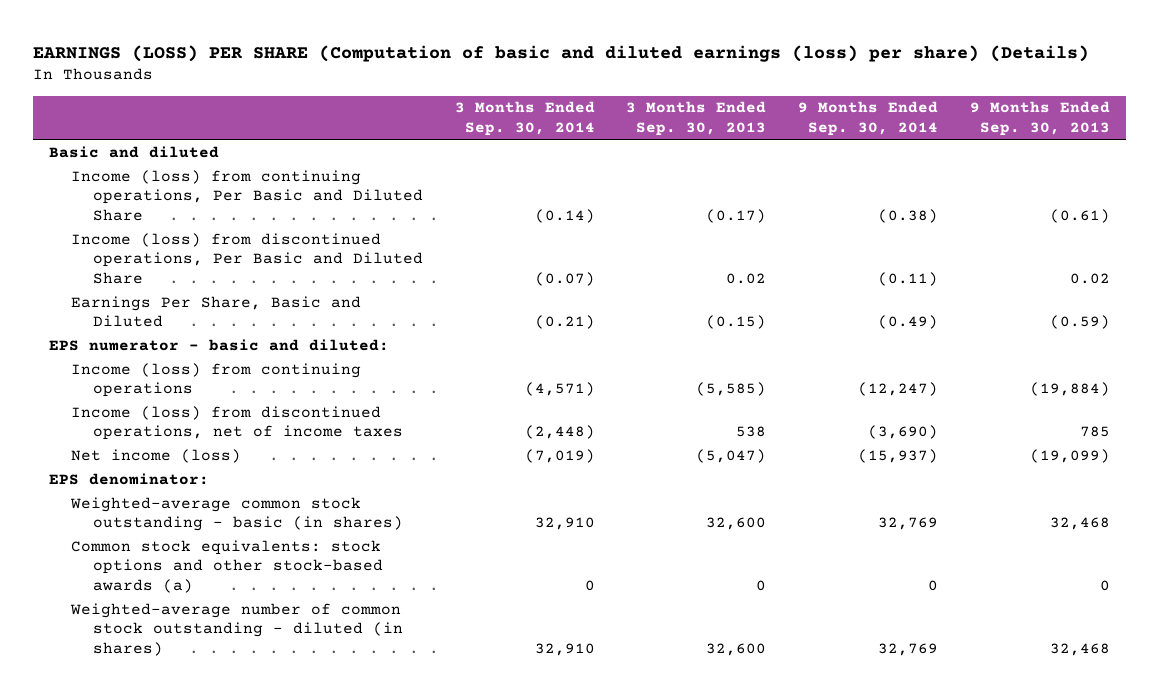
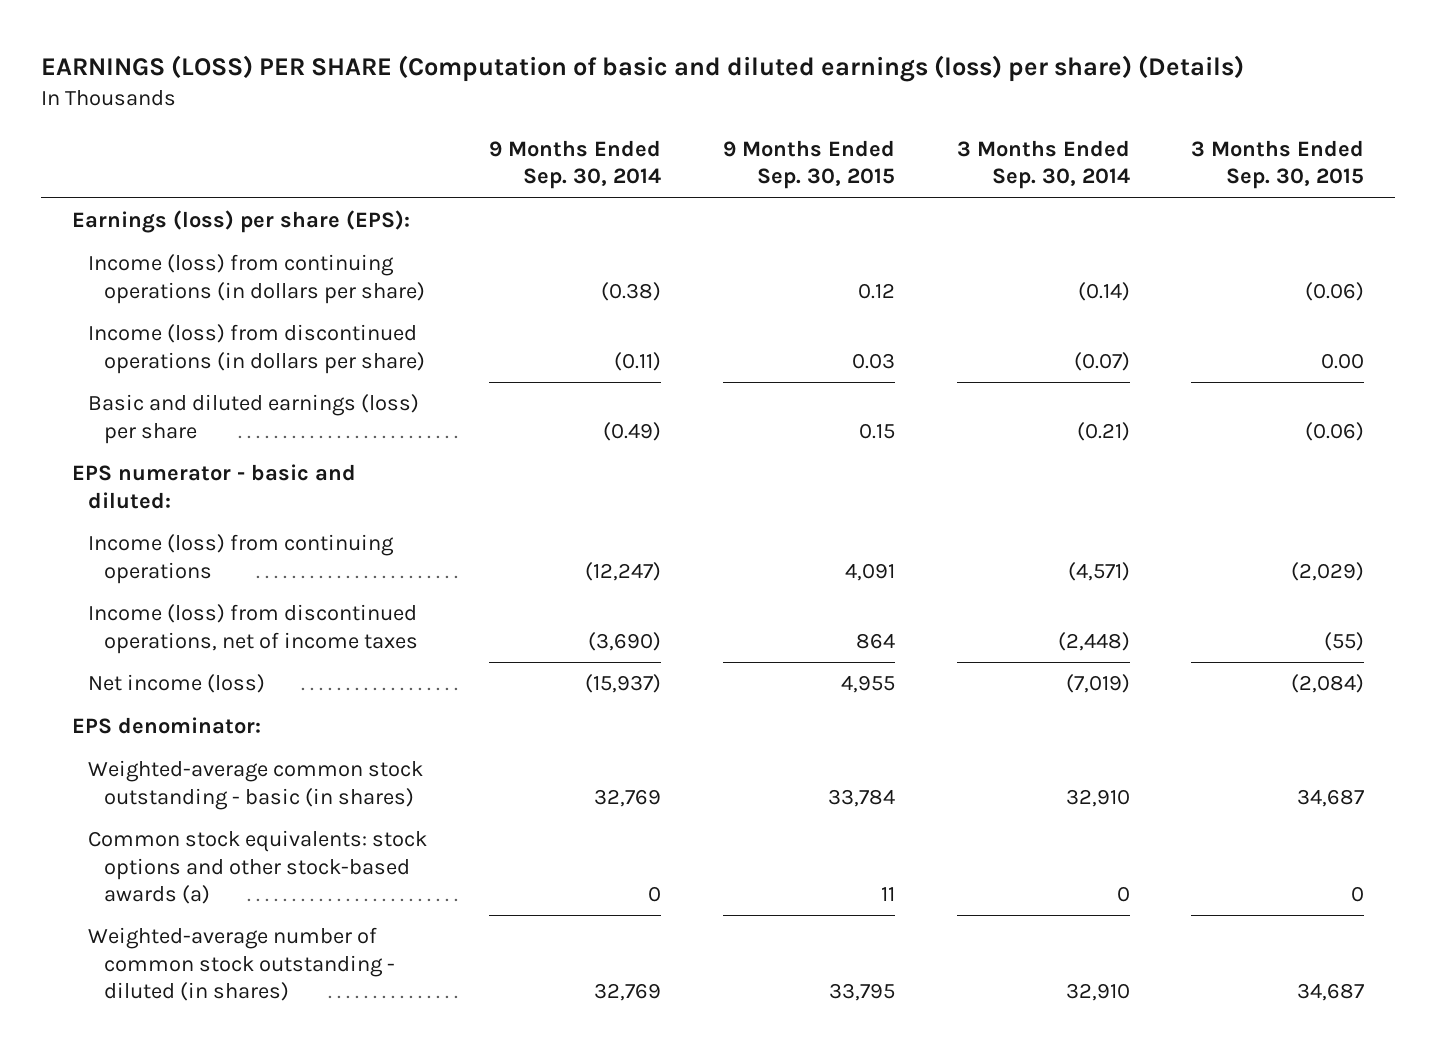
- | 3 Months Ended Sep. 30, 2014 | 3 Months Ended Sep. 30, 2013 | 9 Months Ended Sep. 30, 2014 | 9 Months Ended Sep. 30, 2013
+ | 9 Months Ended Sep. 30, 2014 | 9 Months Ended Sep. 30, 2015 | 3 Months Ended Sep. 30, 2014 | 3 Months Ended Sep. 30, 2015
- Basic and diluted
- Income (loss) from continuing operations, Per Basic and Diluted Share | (0.14) | (0.17) | (0.38) | (0.61)
- Income (loss) from discontinued operations, Per Basic and Diluted Share | (0.07) | 0.02 | (0.11) | 0.02
- Earnings Per Share, Basic and Diluted | (0.21) | (0.15) | (0.49) | (0.59)
+ Earnings (loss) per share (EPS):
+ Income (loss) from continuing operations (in dollars per share) | (0.38) | 0.12 | (0.14) | (0.06)
+ Income (loss) from discontinued operations (in dollars per share) | (0.11) | 0.03 | (0.07) | 0.00
+ Basic and diluted earnings (loss) per share | (0.49) | 0.15 | (0.21) | (0.06)

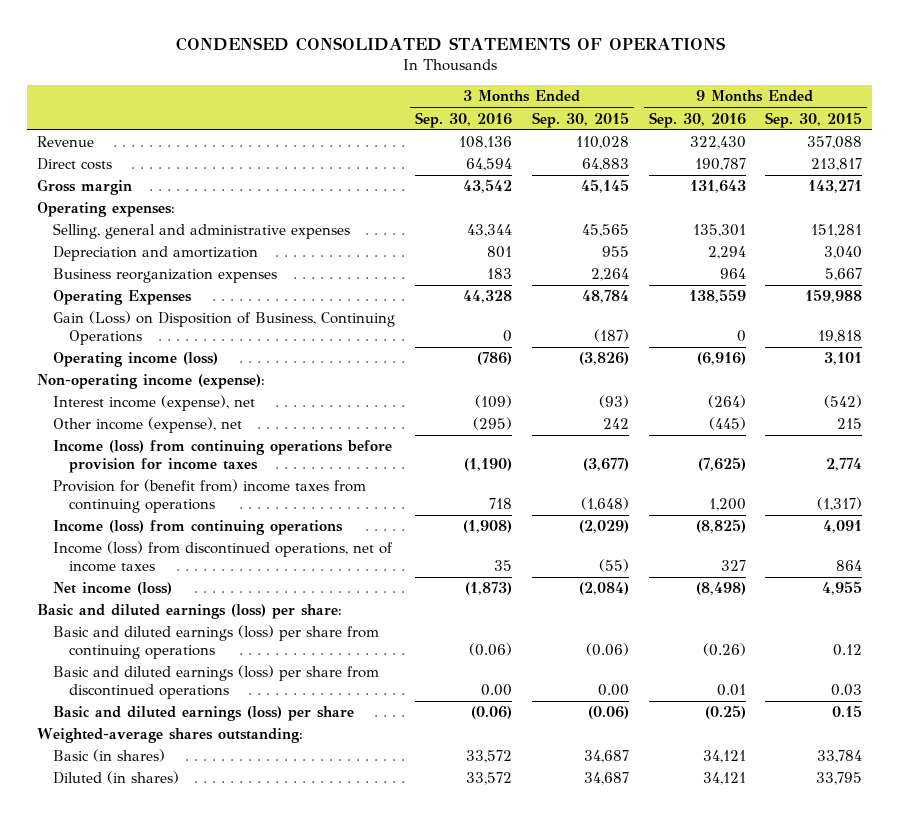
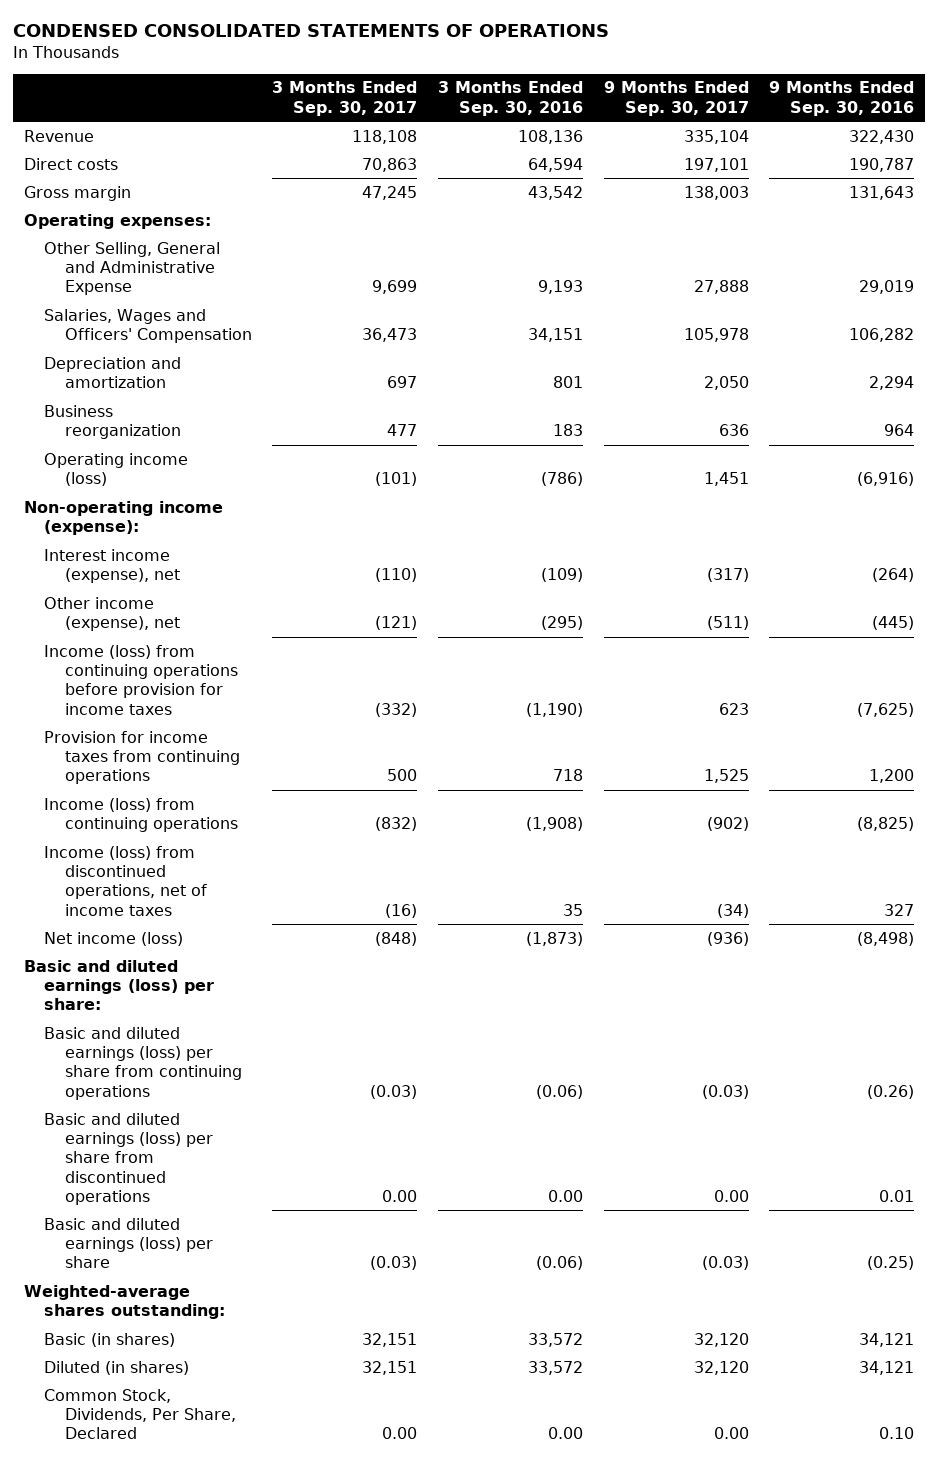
- | 3 Months Ended Sep. 30, 2016 | 3 Months Ended Sep. 30, 2015 | 9 Months Ended Sep. 30, 2016 | 9 Months Ended Sep. 30, 2015
+ | 3 Months Ended Sep. 30, 2017 | 3 Months Ended Sep. 30, 2016 | 9 Months Ended Sep. 30, 2017 | 9 Months Ended Sep. 30, 2016
- Selling, general and administrative expenses | 43,344 | 45,565 | 135,301 | 151,281
+ Other Selling, General and Administrative Expense | 9,699 | 9,193 | 27,888 | 29,019
+ Salaries, Wages and Officers' Compensation | 36,473 | 34,151 | 105,978 | 106,282
- Business reorganization expenses | 183 | 2,264 | 964 | 5,667
- Operating Expenses | 44,328 | 48,784 | 138,559 | 159,988
- Gain (Loss) on Disposition of Business, Continuing Operations | 0 | (187) | 0 | 19,818
+ Business reorganization | 477 | 183 | 636 | 964
- Provision for (benefit from) income taxes from continuing operations | 718 | (1,648) | 1,200 | (1,317)
+ Provision for income taxes from continuing operations | 500 | 718 | 1,525 | 1,200
+ Common Stock, Dividends, Per Share, Declared | 0.00 | 0.00 | 0.00 | 0.10

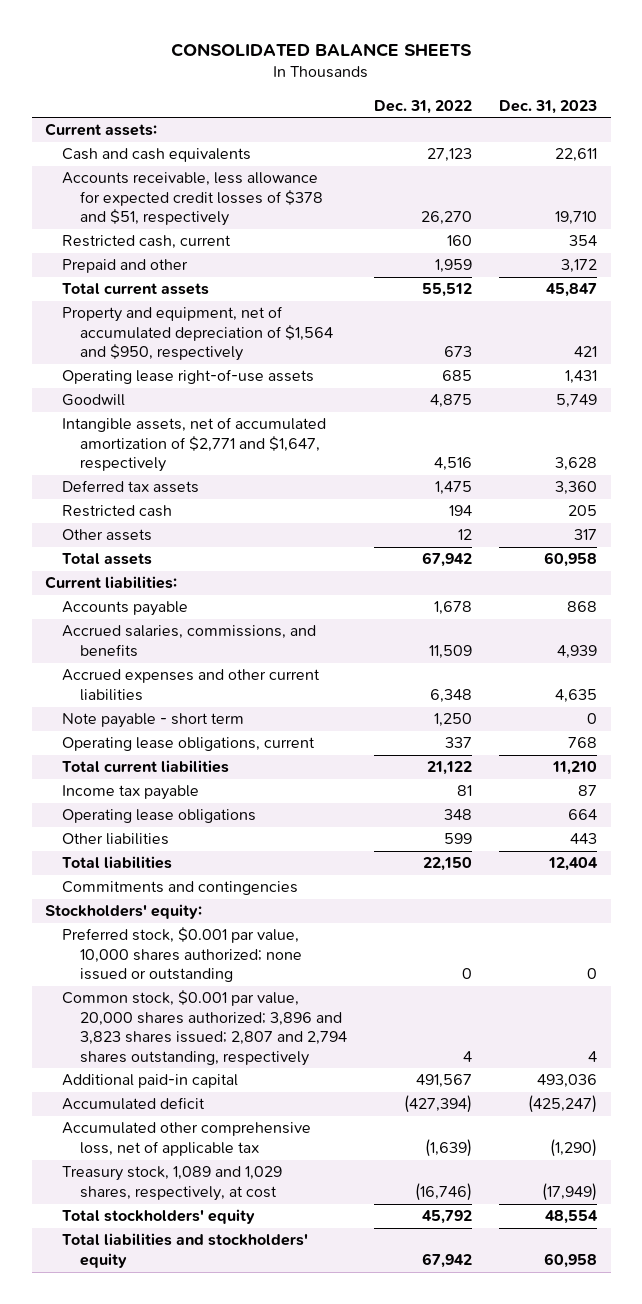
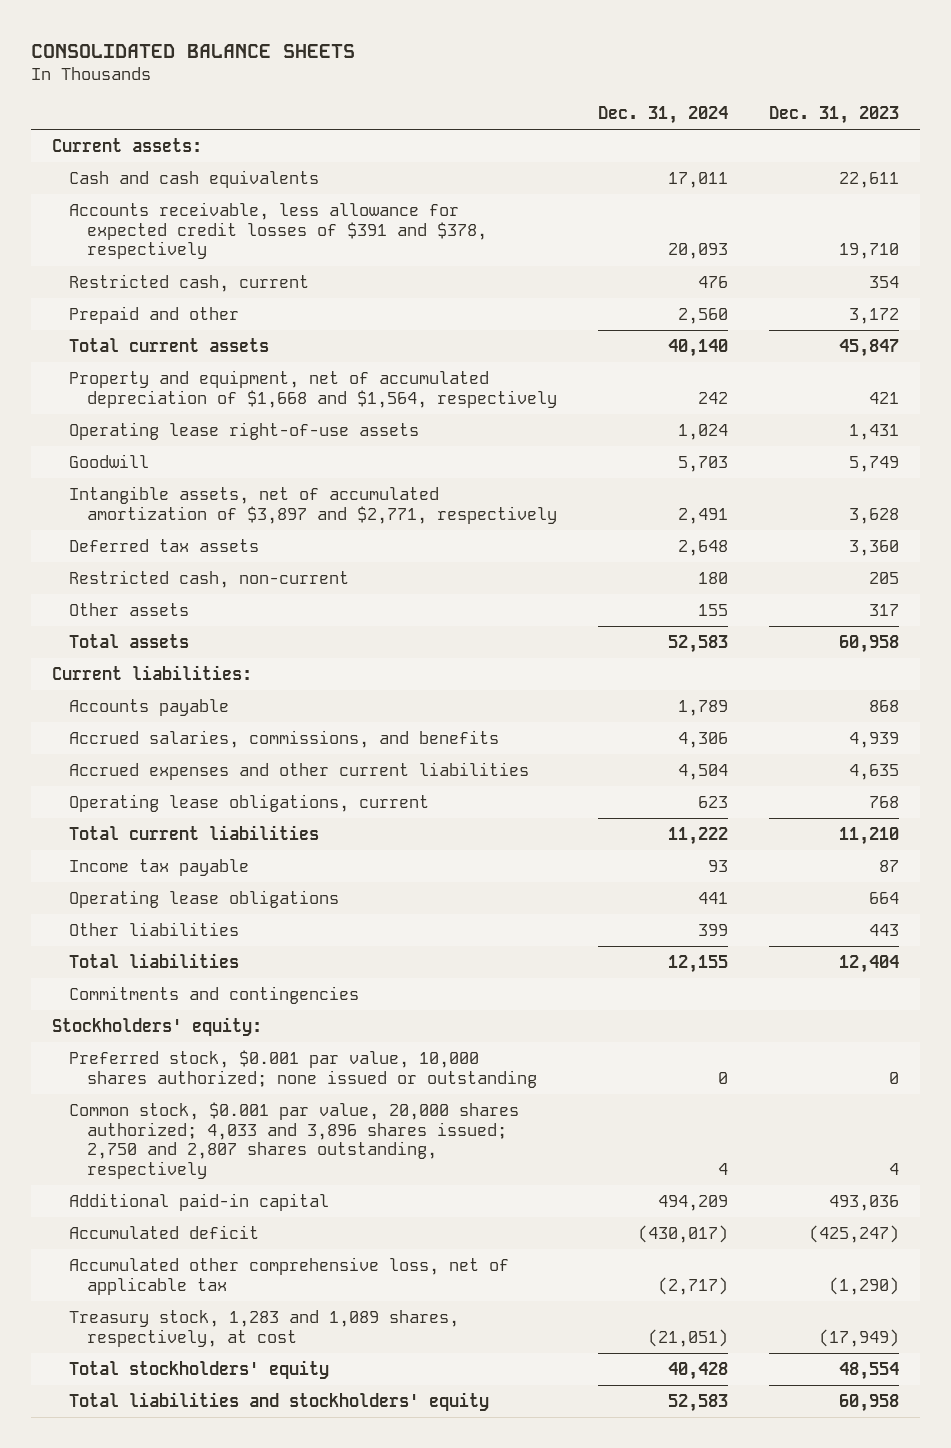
- | Dec. 31, 2022 | Dec. 31, 2023
+ | Dec. 31, 2024 | Dec. 31, 2023
- Accounts receivable, less allowance for expected credit losses of $378 and $51, respectively | 26,270 | 19,710
+ Accounts receivable, less allowance for expected credit losses of $391 and $378, respectively | 20,093 | 19,710
- Property and equipment, net of accumulated depreciation of $1,564 and $950, respectively | 673 | 421
+ Property and equipment, net of accumulated depreciation of $1,668 and $1,564, respectively | 242 | 421
- Intangible assets, net of accumulated amortization of $2,771 and $1,647, respectively | 4,516 | 3,628
+ Intangible assets, net of accumulated amortization of $3,897 and $2,771, respectively | 2,491 | 3,628
- Restricted cash | 194 | 205
+ Restricted cash, non-current | 180 | 205
- Note payable - short term | 1,250 | 0
- Common stock, $0.001 par value, 20,000 shares authorized; 3,896 and 3,823 shares issued; 2,807 and 2,794 shares outstanding, respectively | 4 | 4
+ Common stock, $0.001 par value, 20,000 shares authorized; 4,033 and 3,896 shares issued; 2,750 and 2,807 shares outstanding, respectively | 4 | 4
- Treasury stock, 1,089 and 1,029 shares, respectively, at cost | (16,746) | (17,949)
+ Treasury stock, 1,283 and 1,089 shares, respectively, at cost | (21,051) | (17,949)

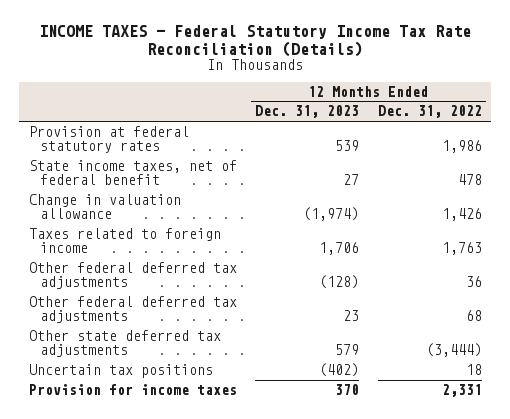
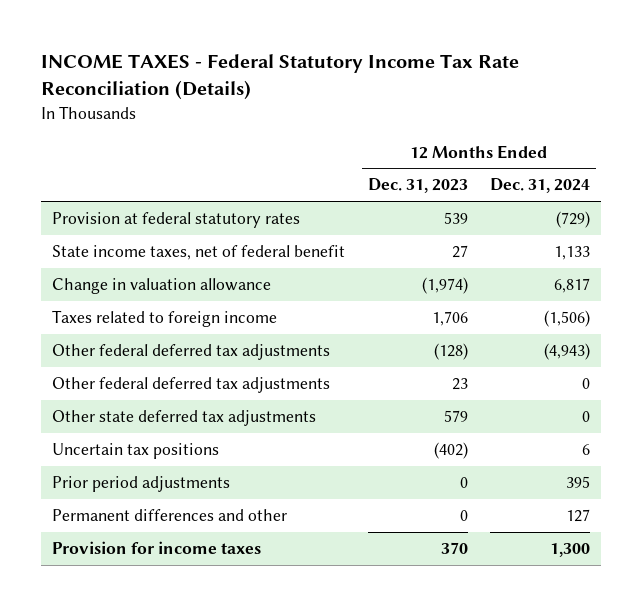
- | 12 Months Ended Dec. 31, 2023 | 12 Months Ended Dec. 31, 2022
+ | 12 Months Ended Dec. 31, 2023 | 12 Months Ended Dec. 31, 2024
+ Prior period adjustments | 0 | 395
+ Permanent differences and other | 0 | 127

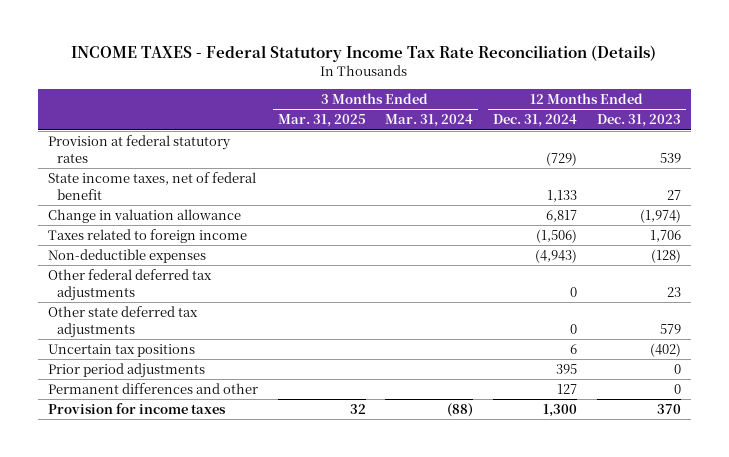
- | 12 Months Ended Dec. 31, 2023 | 12 Months Ended Dec. 31, 2024
+ | 3 Months Ended Mar. 31, 2025 | 3 Months Ended Mar. 31, 2024 | 12 Months Ended Dec. 31, 2024 | 12 Months Ended Dec. 31, 2023
- Other federal deferred tax adjustments | (128) | (4,943)
+ Non-deductible expenses | | | (4,943) | (128)

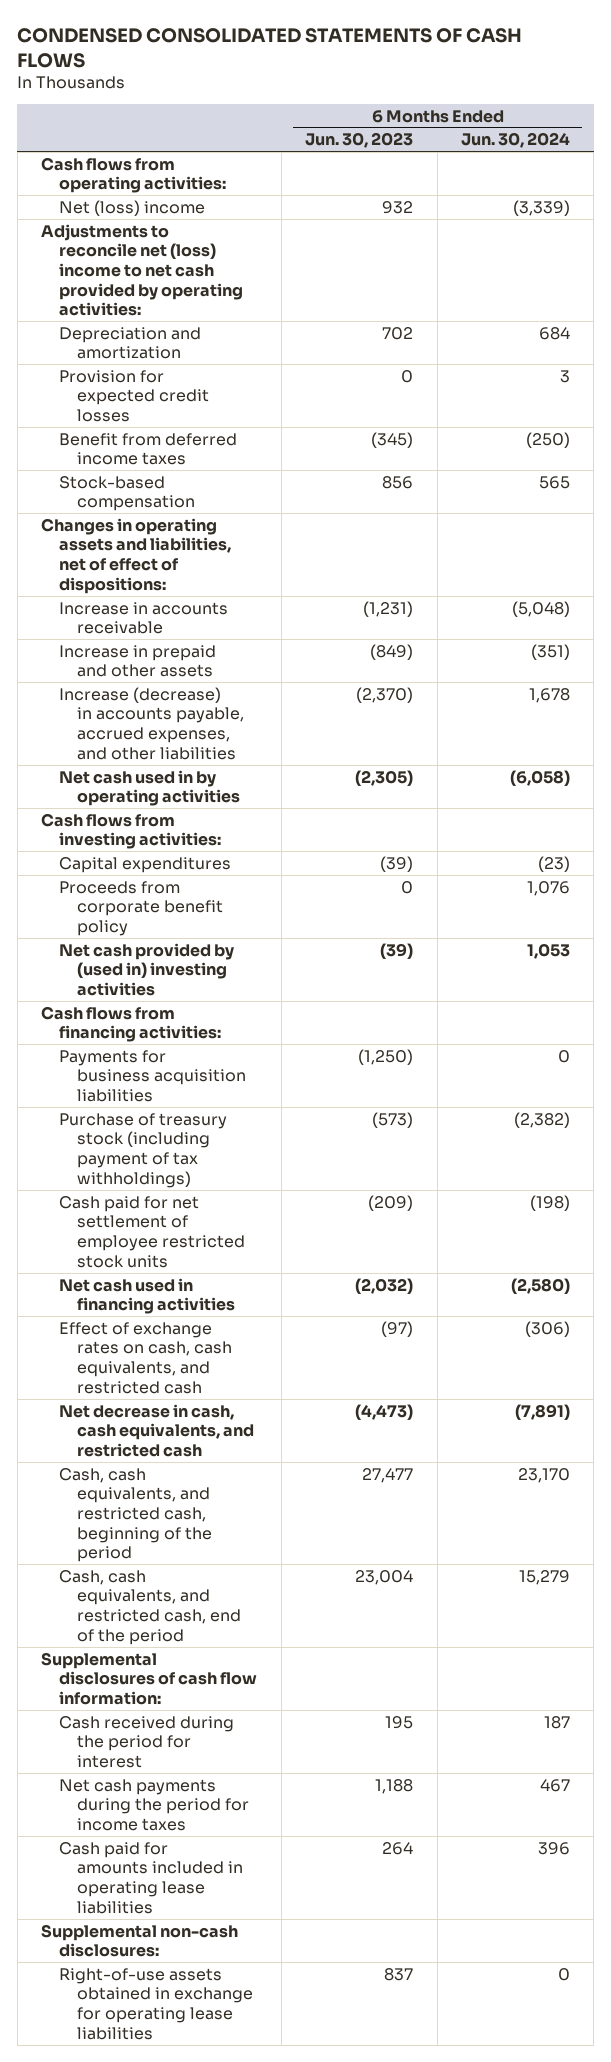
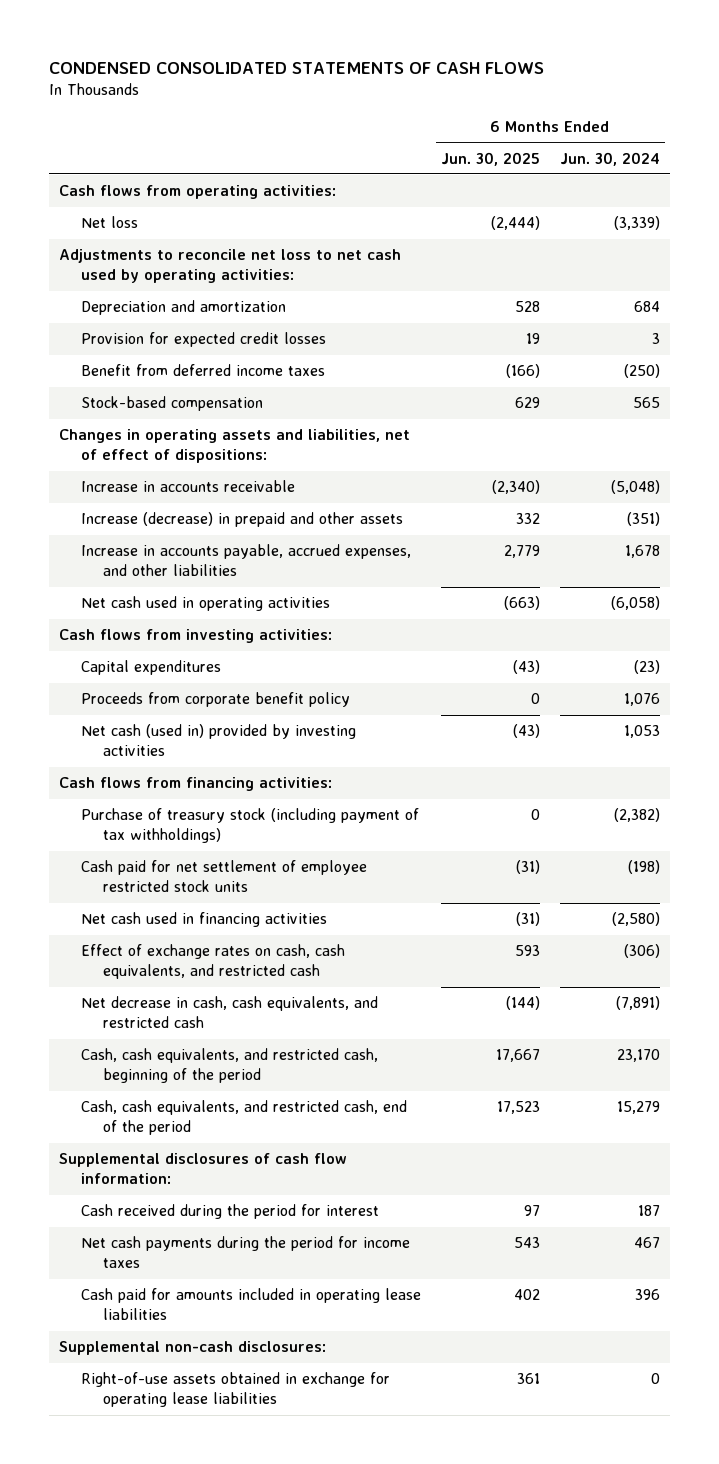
- | 6 Months Ended Jun. 30, 2023 | 6 Months Ended Jun. 30, 2024
+ | 6 Months Ended Jun. 30, 2025 | 6 Months Ended Jun. 30, 2024
- Net (loss) income | 932 | (3,339)
- Adjustments to reconcile net (loss) income to net cash provided by operating activities:
+ Net loss | (2,444) | (3,339)
+ Adjustments to reconcile net loss to net cash used by operating activities:
- Increase in prepaid and other assets | (849) | (351)
- Increase (decrease) in accounts payable, accrued expenses, and other liabilities | (2,370) | 1,678
- Net cash used in by operating activities | (2,305) | (6,058)
+ Increase (decrease) in prepaid and other assets | 332 | (351)
+ Increase in accounts payable, accrued expenses, and other liabilities | 2,779 | 1,678
+ Net cash used in operating activities | (663) | (6,058)
- Net cash provided by (used in) investing activities | (39) | 1,053
+ Net cash (used in) provided by investing activities | (43) | 1,053
- Payments for business acquisition liabilities | (1,250) | 0

